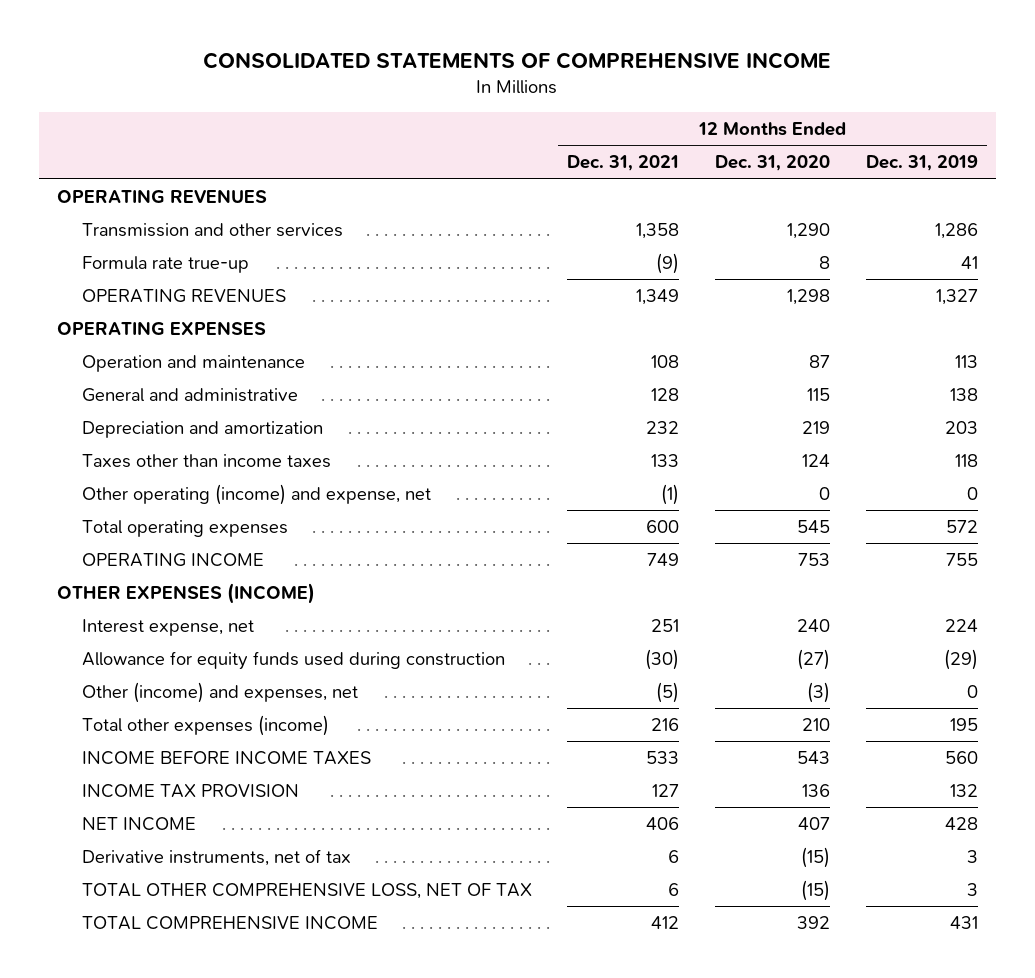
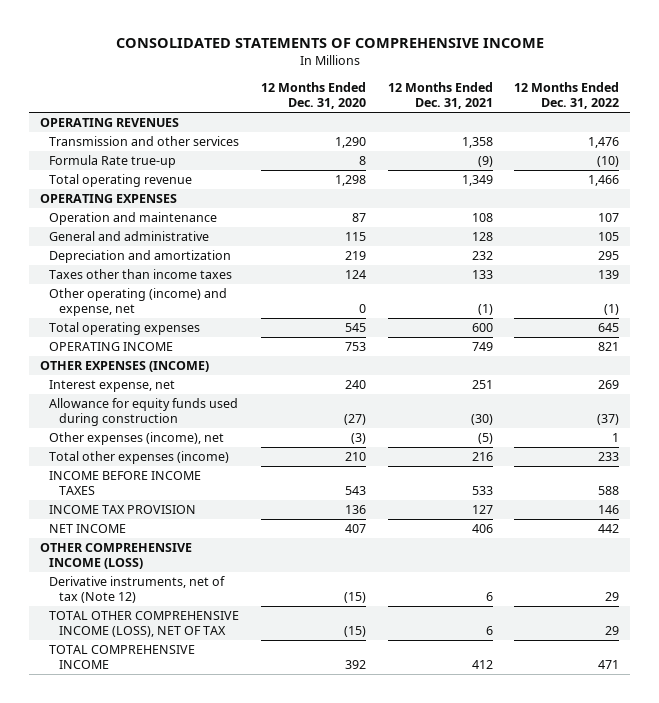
- | 12 Months Ended Dec. 31, 2021 | 12 Months Ended Dec. 31, 2020 | 12 Months Ended Dec. 31, 2019
+ | 12 Months Ended Dec. 31, 2020 | 12 Months Ended Dec. 31, 2021 | 12 Months Ended Dec. 31, 2022
- Formula rate true-up | (9) | 8 | 41
- OPERATING REVENUES | 1,349 | 1,298 | 1,327
+ Formula Rate true-up | 8 | (9) | (10)
+ Total operating revenue | 1,298 | 1,349 | 1,466
- Other (income) and expenses, net | (5) | (3) | 0
+ Other expenses (income), net | (3) | (5) | 1
- Derivative instruments, net of tax | 6 | (15) | 3
- TOTAL OTHER COMPREHENSIVE LOSS, NET OF TAX | 6 | (15) | 3
+ OTHER COMPREHENSIVE INCOME (LOSS)
+ Derivative instruments, net of tax (Note 12) | (15) | 6 | 29
+ TOTAL OTHER COMPREHENSIVE INCOME (LOSS), NET OF TAX | (15) | 6 | 29

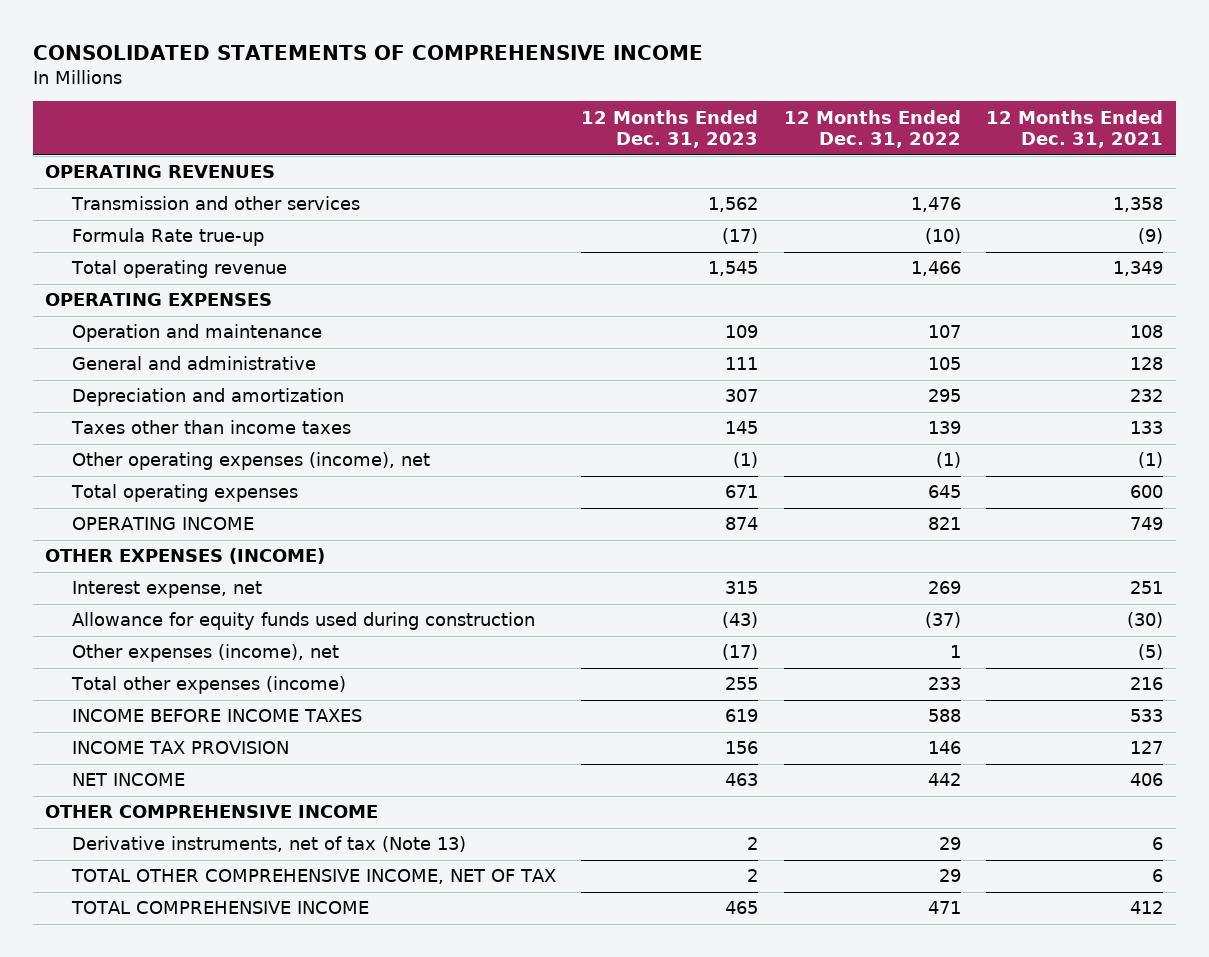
- | 12 Months Ended Dec. 31, 2020 | 12 Months Ended Dec. 31, 2021 | 12 Months Ended Dec. 31, 2022
+ | 12 Months Ended Dec. 31, 2023 | 12 Months Ended Dec. 31, 2022 | 12 Months Ended Dec. 31, 2021
- Other operating (income) and expense, net | 0 | (1) | (1)
+ Other operating expenses (income), net | (1) | (1) | (1)
- OTHER COMPREHENSIVE INCOME (LOSS)
- Derivative instruments, net of tax (Note 12) | (15) | 6 | 29
- TOTAL OTHER COMPREHENSIVE INCOME (LOSS), NET OF TAX | (15) | 6 | 29
+ OTHER COMPREHENSIVE INCOME
+ Derivative instruments, net of tax (Note 13) | 2 | 29 | 6
+ TOTAL OTHER COMPREHENSIVE INCOME, NET OF TAX | 2 | 29 | 6

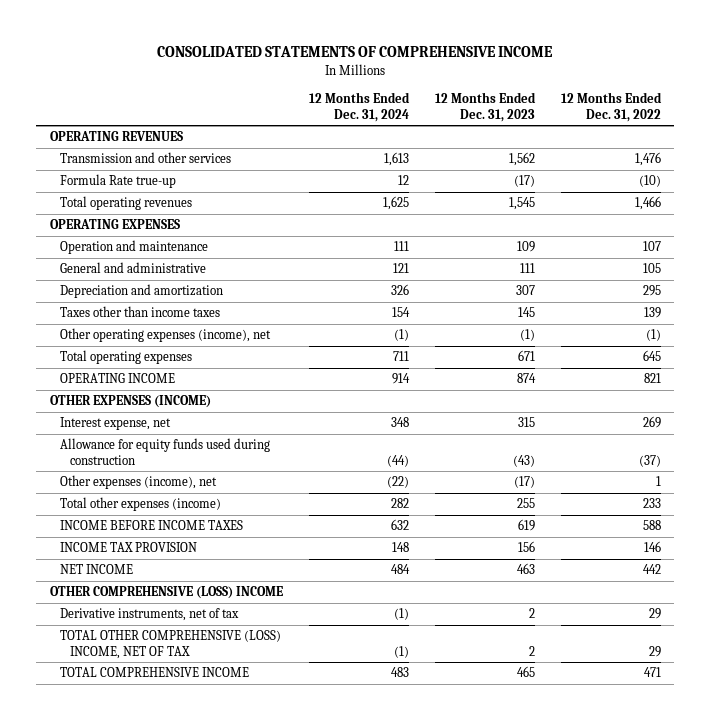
- | 12 Months Ended Dec. 31, 2023 | 12 Months Ended Dec. 31, 2022 | 12 Months Ended Dec. 31, 2021
+ | 12 Months Ended Dec. 31, 2024 | 12 Months Ended Dec. 31, 2023 | 12 Months Ended Dec. 31, 2022
- Total operating revenue | 1,545 | 1,466 | 1,349
+ Total operating revenues | 1,625 | 1,545 | 1,466
- OTHER COMPREHENSIVE INCOME
- Derivative instruments, net of tax (Note 13) | 2 | 29 | 6
- TOTAL OTHER COMPREHENSIVE INCOME, NET OF TAX | 2 | 29 | 6
+ OTHER COMPREHENSIVE (LOSS) INCOME
+ Derivative instruments, net of tax | (1) | 2 | 29
+ TOTAL OTHER COMPREHENSIVE (LOSS) INCOME, NET OF TAX | (1) | 2 | 29

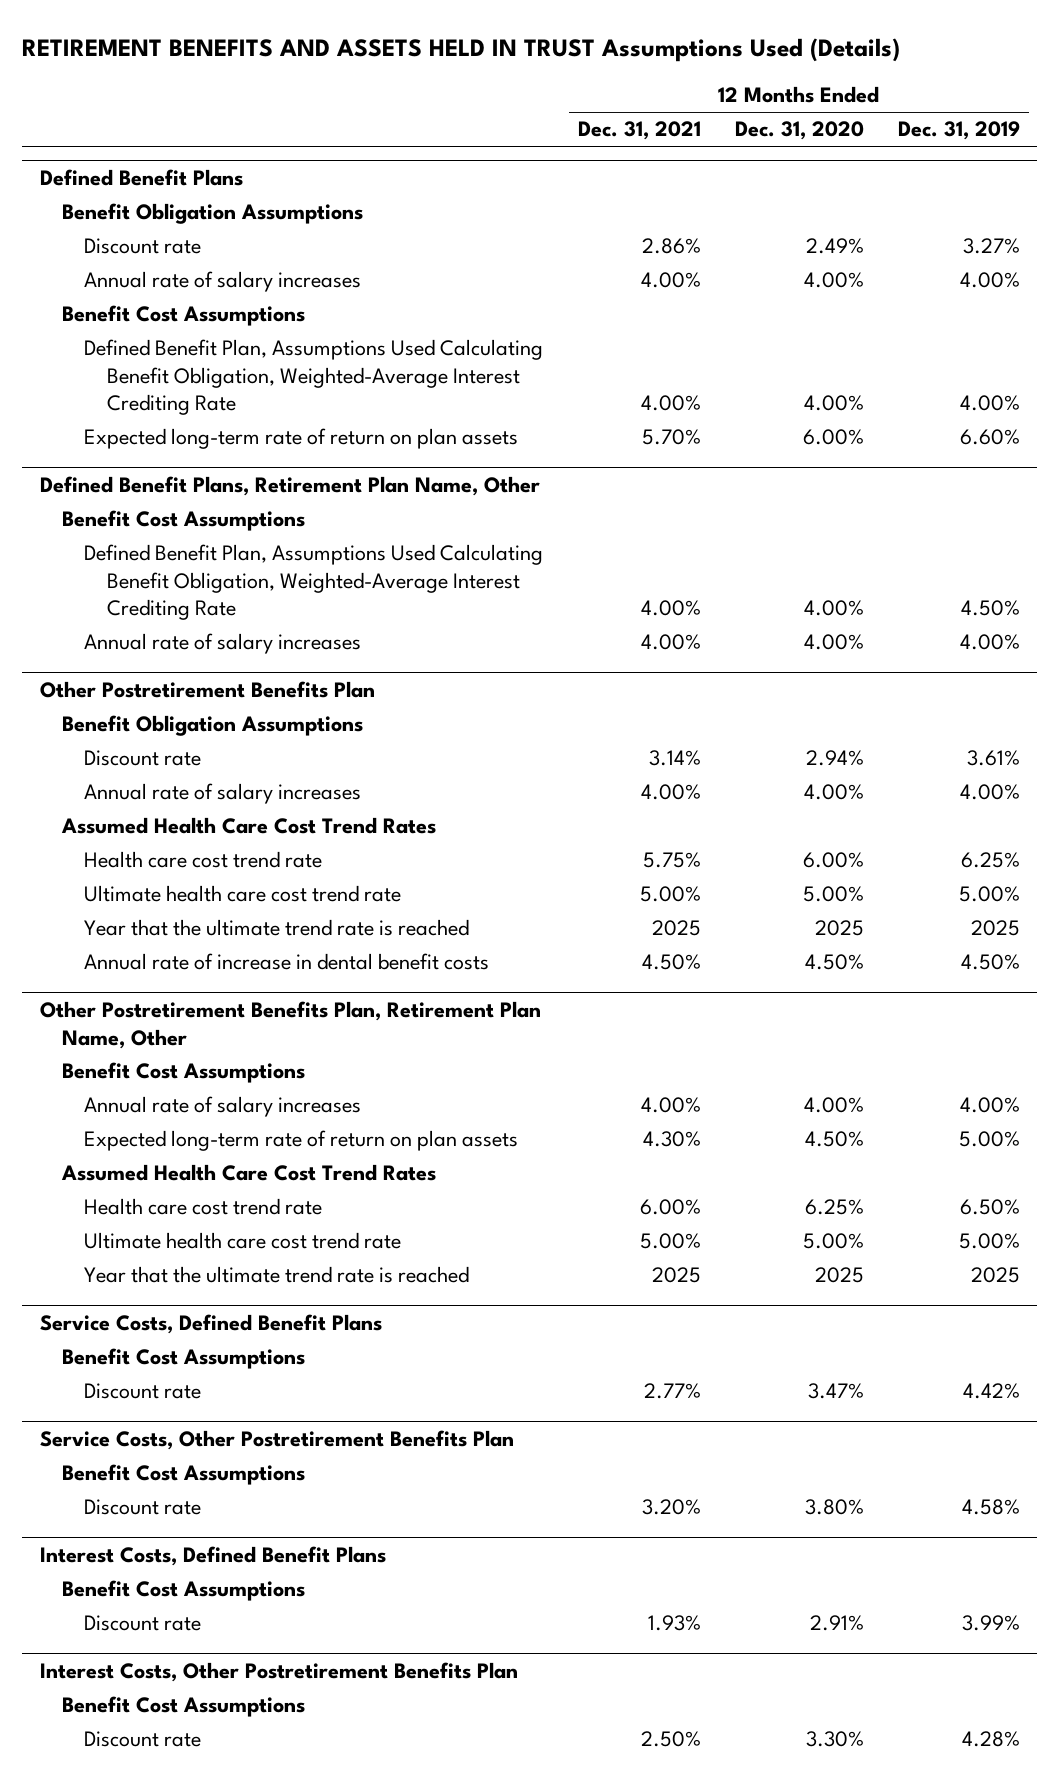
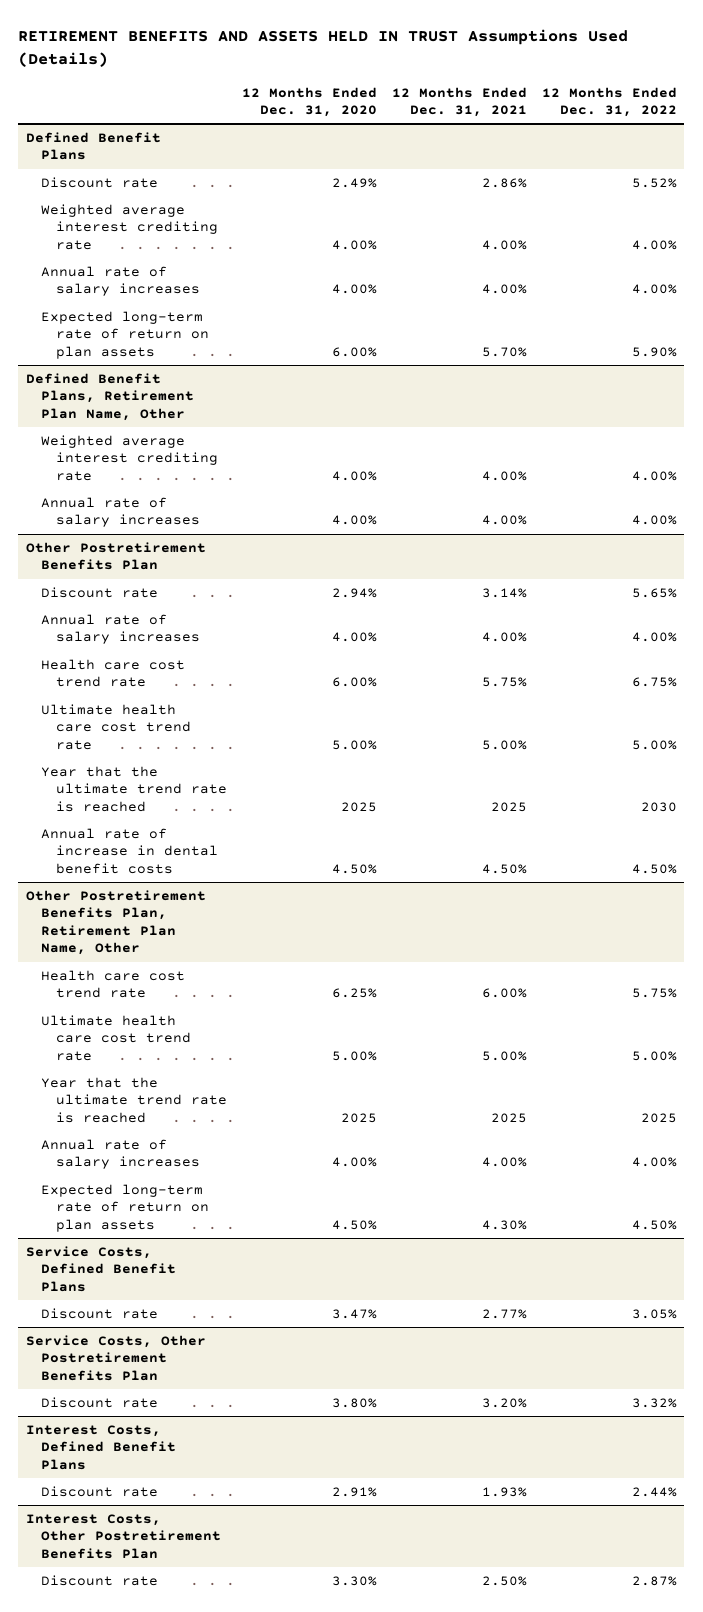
- | 12 Months Ended Dec. 31, 2021 | 12 Months Ended Dec. 31, 2020 | 12 Months Ended Dec. 31, 2019
+ | 12 Months Ended Dec. 31, 2020 | 12 Months Ended Dec. 31, 2021 | 12 Months Ended Dec. 31, 2022
@ Defined Benefit Plans
- Benefit Obligation Assumptions
+ Weighted average interest crediting rate | 4.00% | 4.00% | 4.00%
- Benefit Cost Assumptions
- Defined Benefit Plan, Assumptions Used Calculating Benefit Obligation, Weighted-Average Interest Crediting Rate | 4.00% | 4.00% | 4.00%
@ Defined Benefit Plans, Retirement Plan Name, Other
- Benefit Cost Assumptions
- Defined Benefit Plan, Assumptions Used Calculating Benefit Obligation, Weighted-Average Interest Crediting Rate | 4.00% | 4.00% | 4.50%
+ Weighted average interest crediting rate | 4.00% | 4.00% | 4.00%
@ Other Postretirement Benefits Plan
- Benefit Obligation Assumptions
- Assumed Health Care Cost Trend Rates
@ Other Postretirement Benefits Plan, Retirement Plan Name, Other
- Benefit Cost Assumptions
- Assumed Health Care Cost Trend Rates
moved down: Annual rate of salary increases | 4.00% | 4.00% | 4.00%
moved down: Expected long-term rate of return on plan assets | 4.50% | 4.30% | 4.50%
@ Service Costs, Defined Benefit Plans
- Benefit Cost Assumptions
@ Service Costs, Other Postretirement Benefits Plan
- Benefit Cost Assumptions
@ Interest Costs, Defined Benefit Plans
- Benefit Cost Assumptions
@ Interest Costs, Other Postretirement Benefits Plan
- Benefit Cost Assumptions

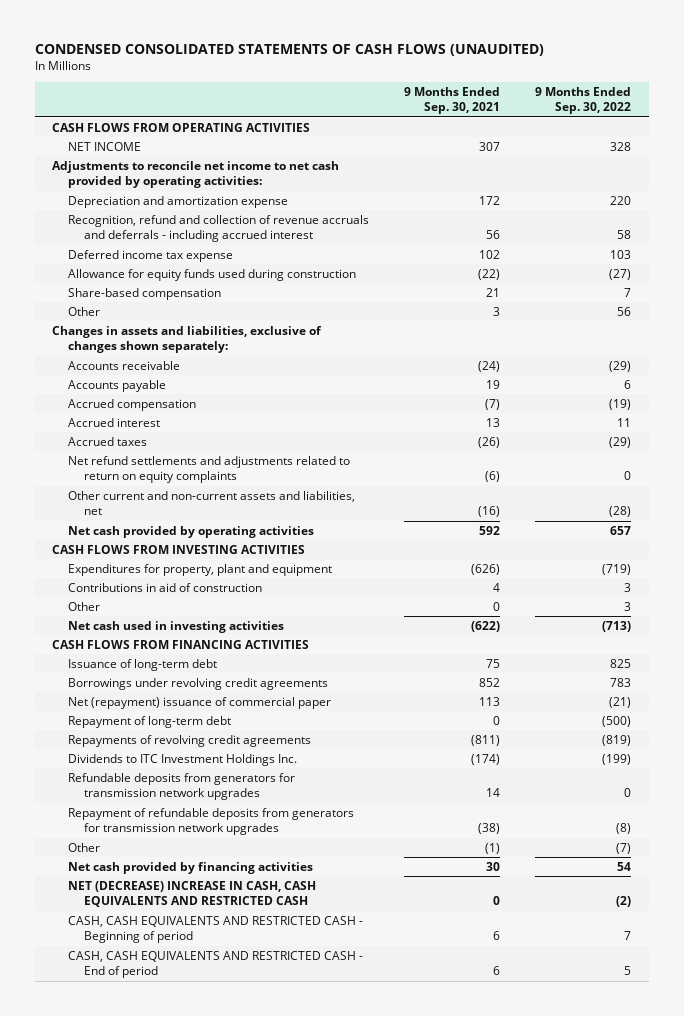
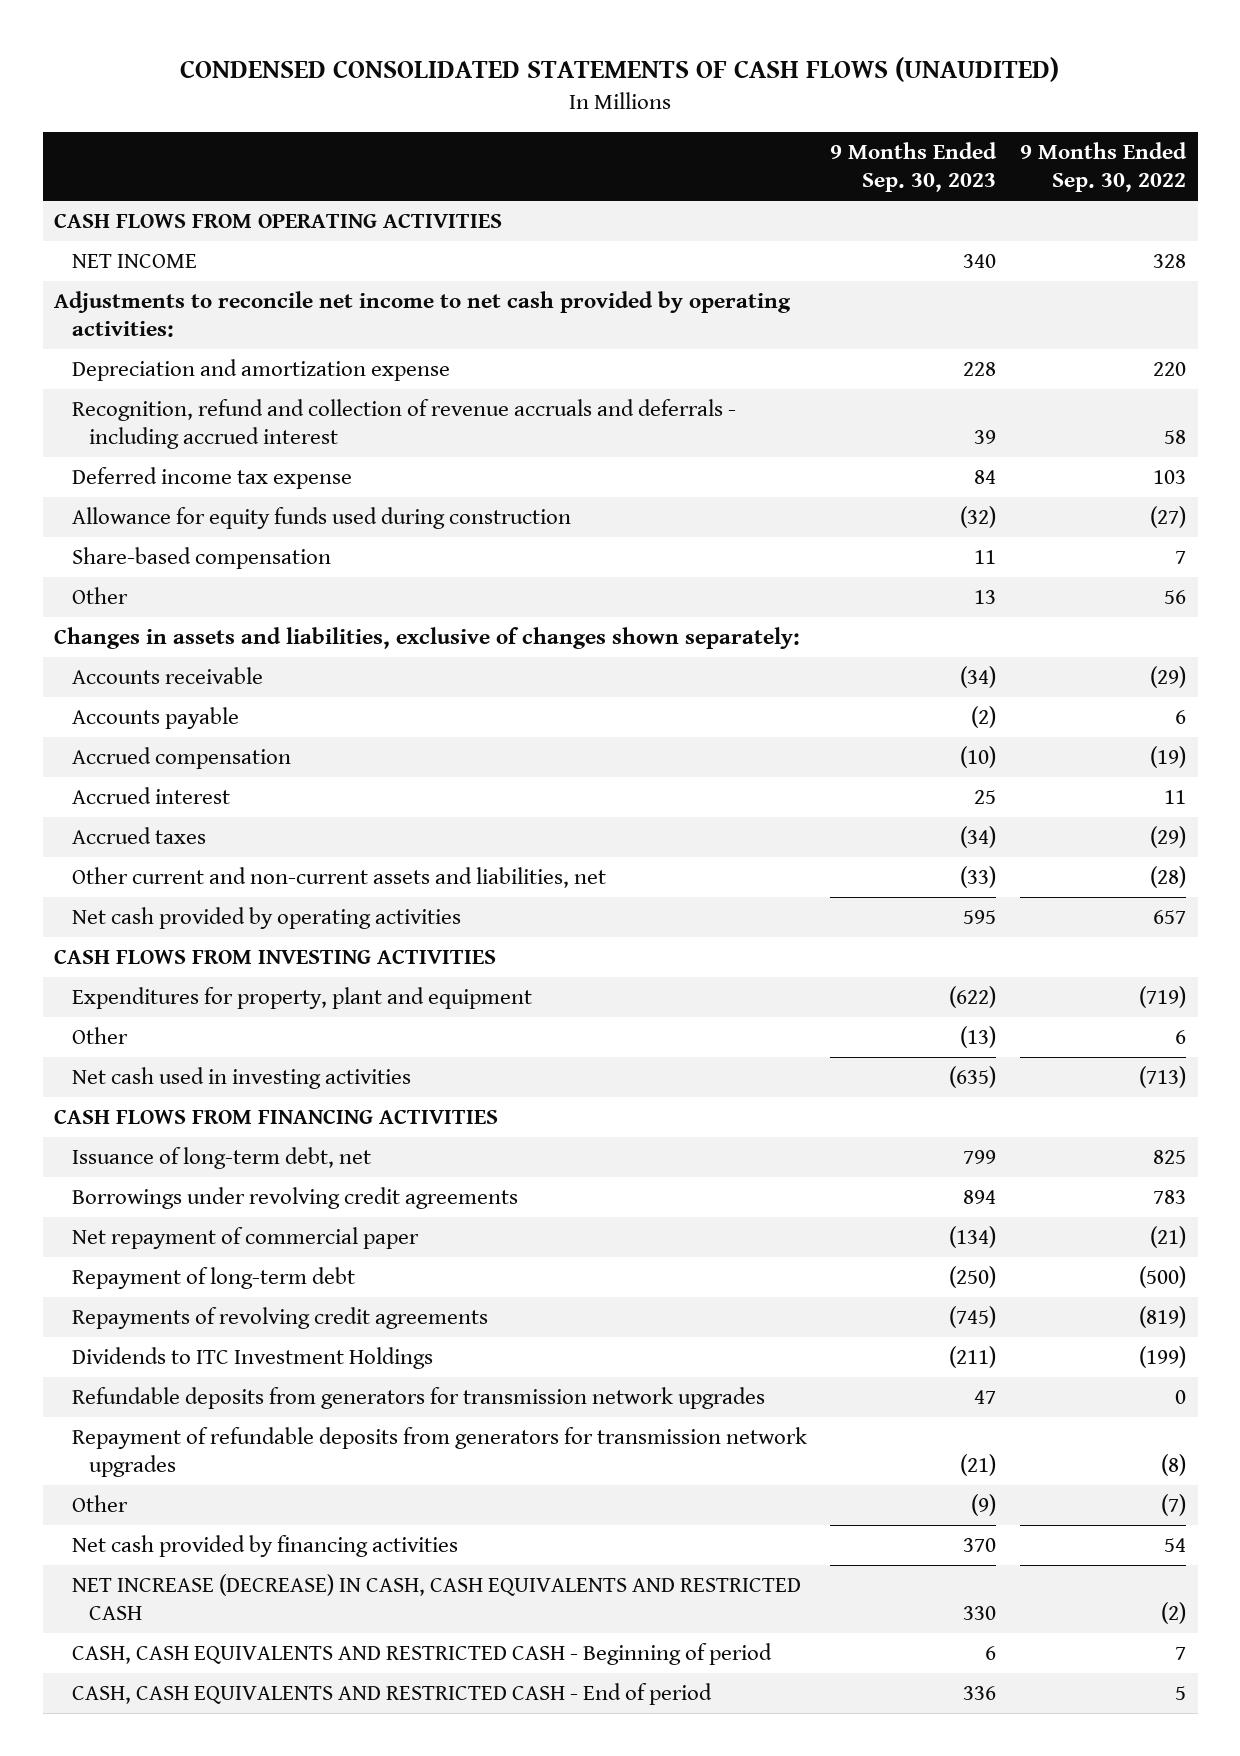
- | 9 Months Ended Sep. 30, 2021 | 9 Months Ended Sep. 30, 2022
+ | 9 Months Ended Sep. 30, 2023 | 9 Months Ended Sep. 30, 2022
- Net refund settlements and adjustments related to return on equity complaints | (6) | 0
- Contributions in aid of construction | 4 | 3
- Other | 0 | 3
+ Other | (13) | 6
- Issuance of long-term debt | 75 | 825
+ Issuance of long-term debt, net | 799 | 825
- Net (repayment) issuance of commercial paper | 113 | (21)
+ Net repayment of commercial paper | (134) | (21)
- Dividends to ITC Investment Holdings Inc. | (174) | (199)
+ Dividends to ITC Investment Holdings | (211) | (199)
- NET (DECREASE) INCREASE IN CASH, CASH EQUIVALENTS AND RESTRICTED CASH | 0 | (2)
+ NET INCREASE (DECREASE) IN CASH, CASH EQUIVALENTS AND RESTRICTED CASH | 330 | (2)

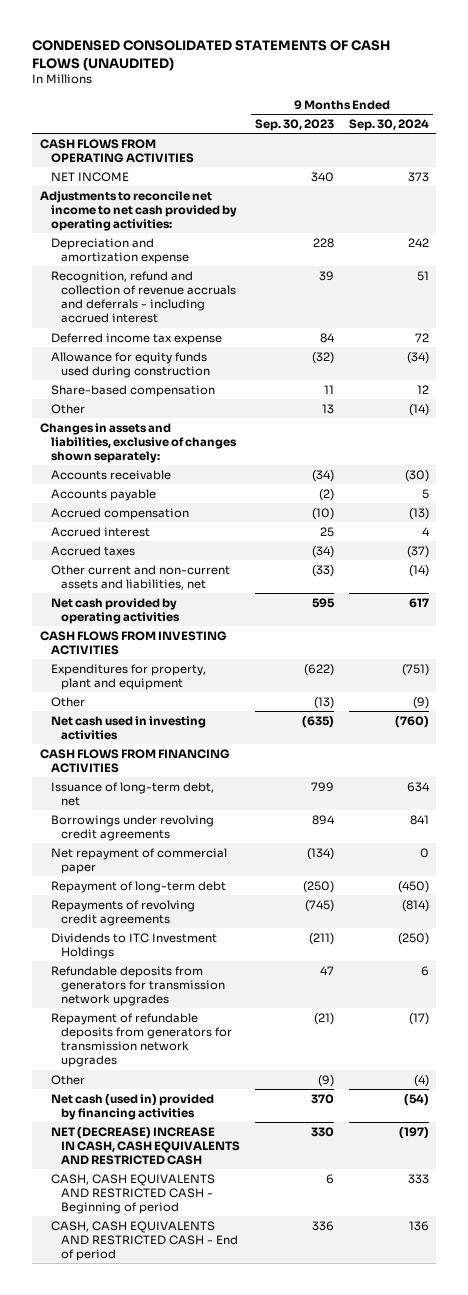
- | 9 Months Ended Sep. 30, 2023 | 9 Months Ended Sep. 30, 2022
+ | 9 Months Ended Sep. 30, 2023 | 9 Months Ended Sep. 30, 2024
- Net cash provided by financing activities | 370 | 54
- NET INCREASE (DECREASE) IN CASH, CASH EQUIVALENTS AND RESTRICTED CASH | 330 | (2)
+ Net cash (used in) provided by financing activities | 370 | (54)
+ NET (DECREASE) INCREASE IN CASH, CASH EQUIVALENTS AND RESTRICTED CASH | 330 | (197)

